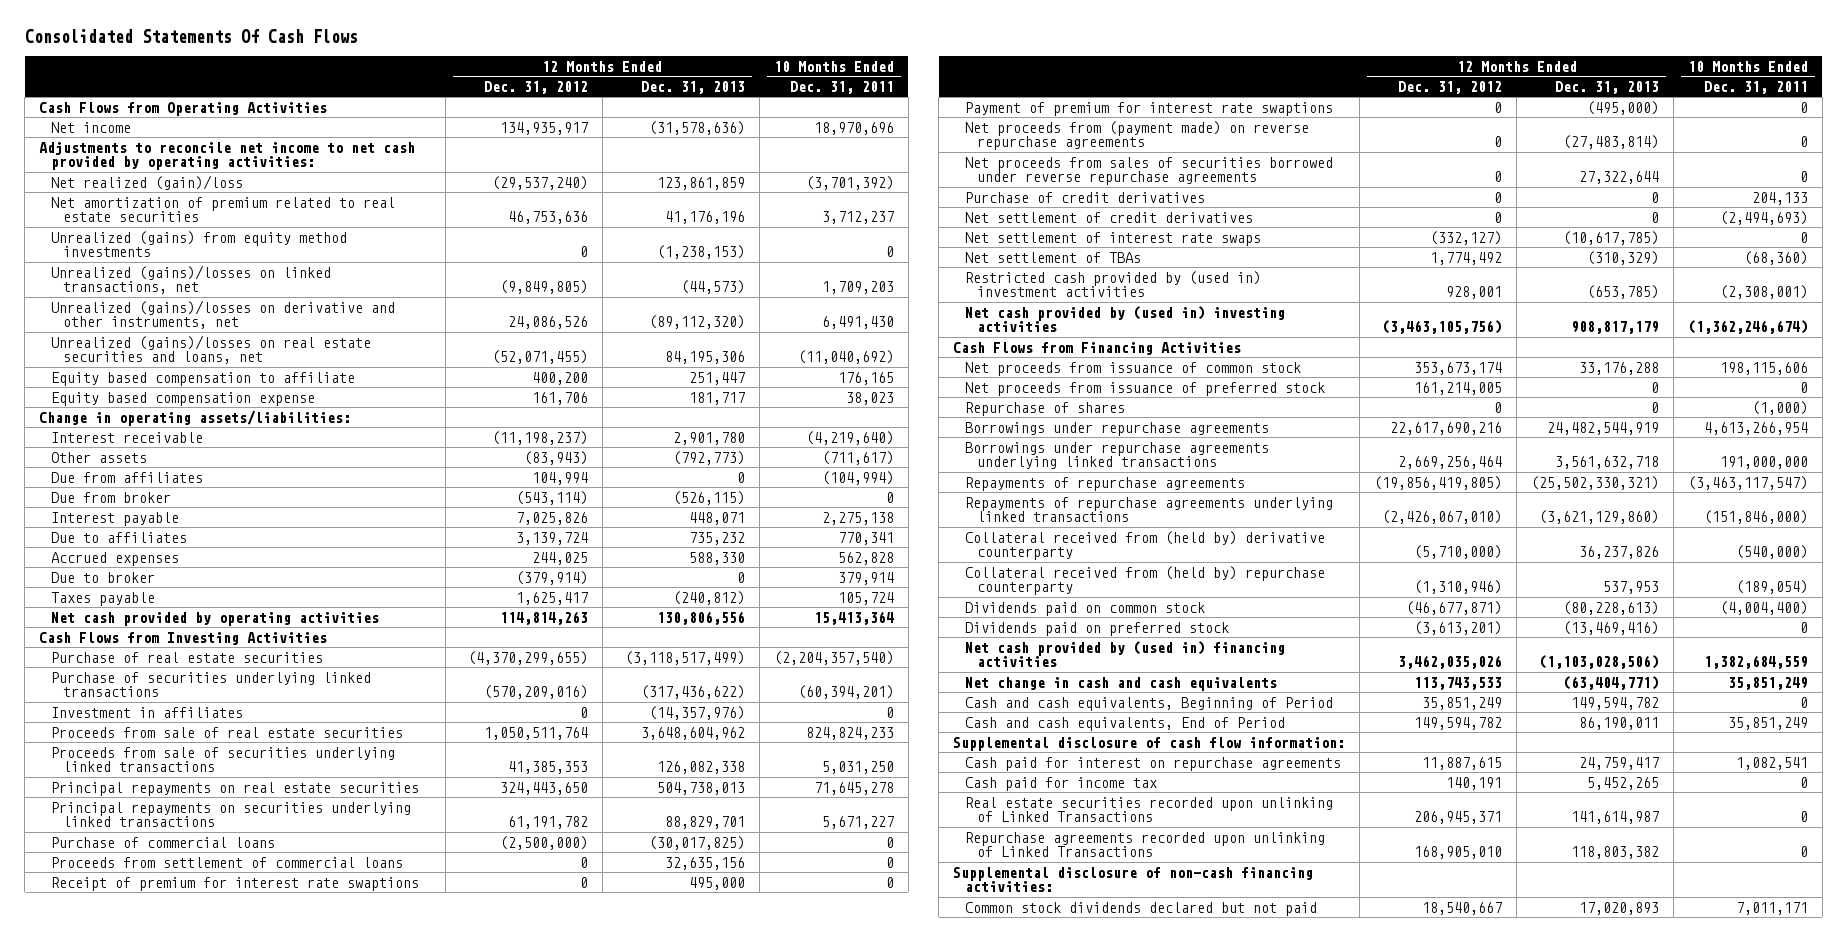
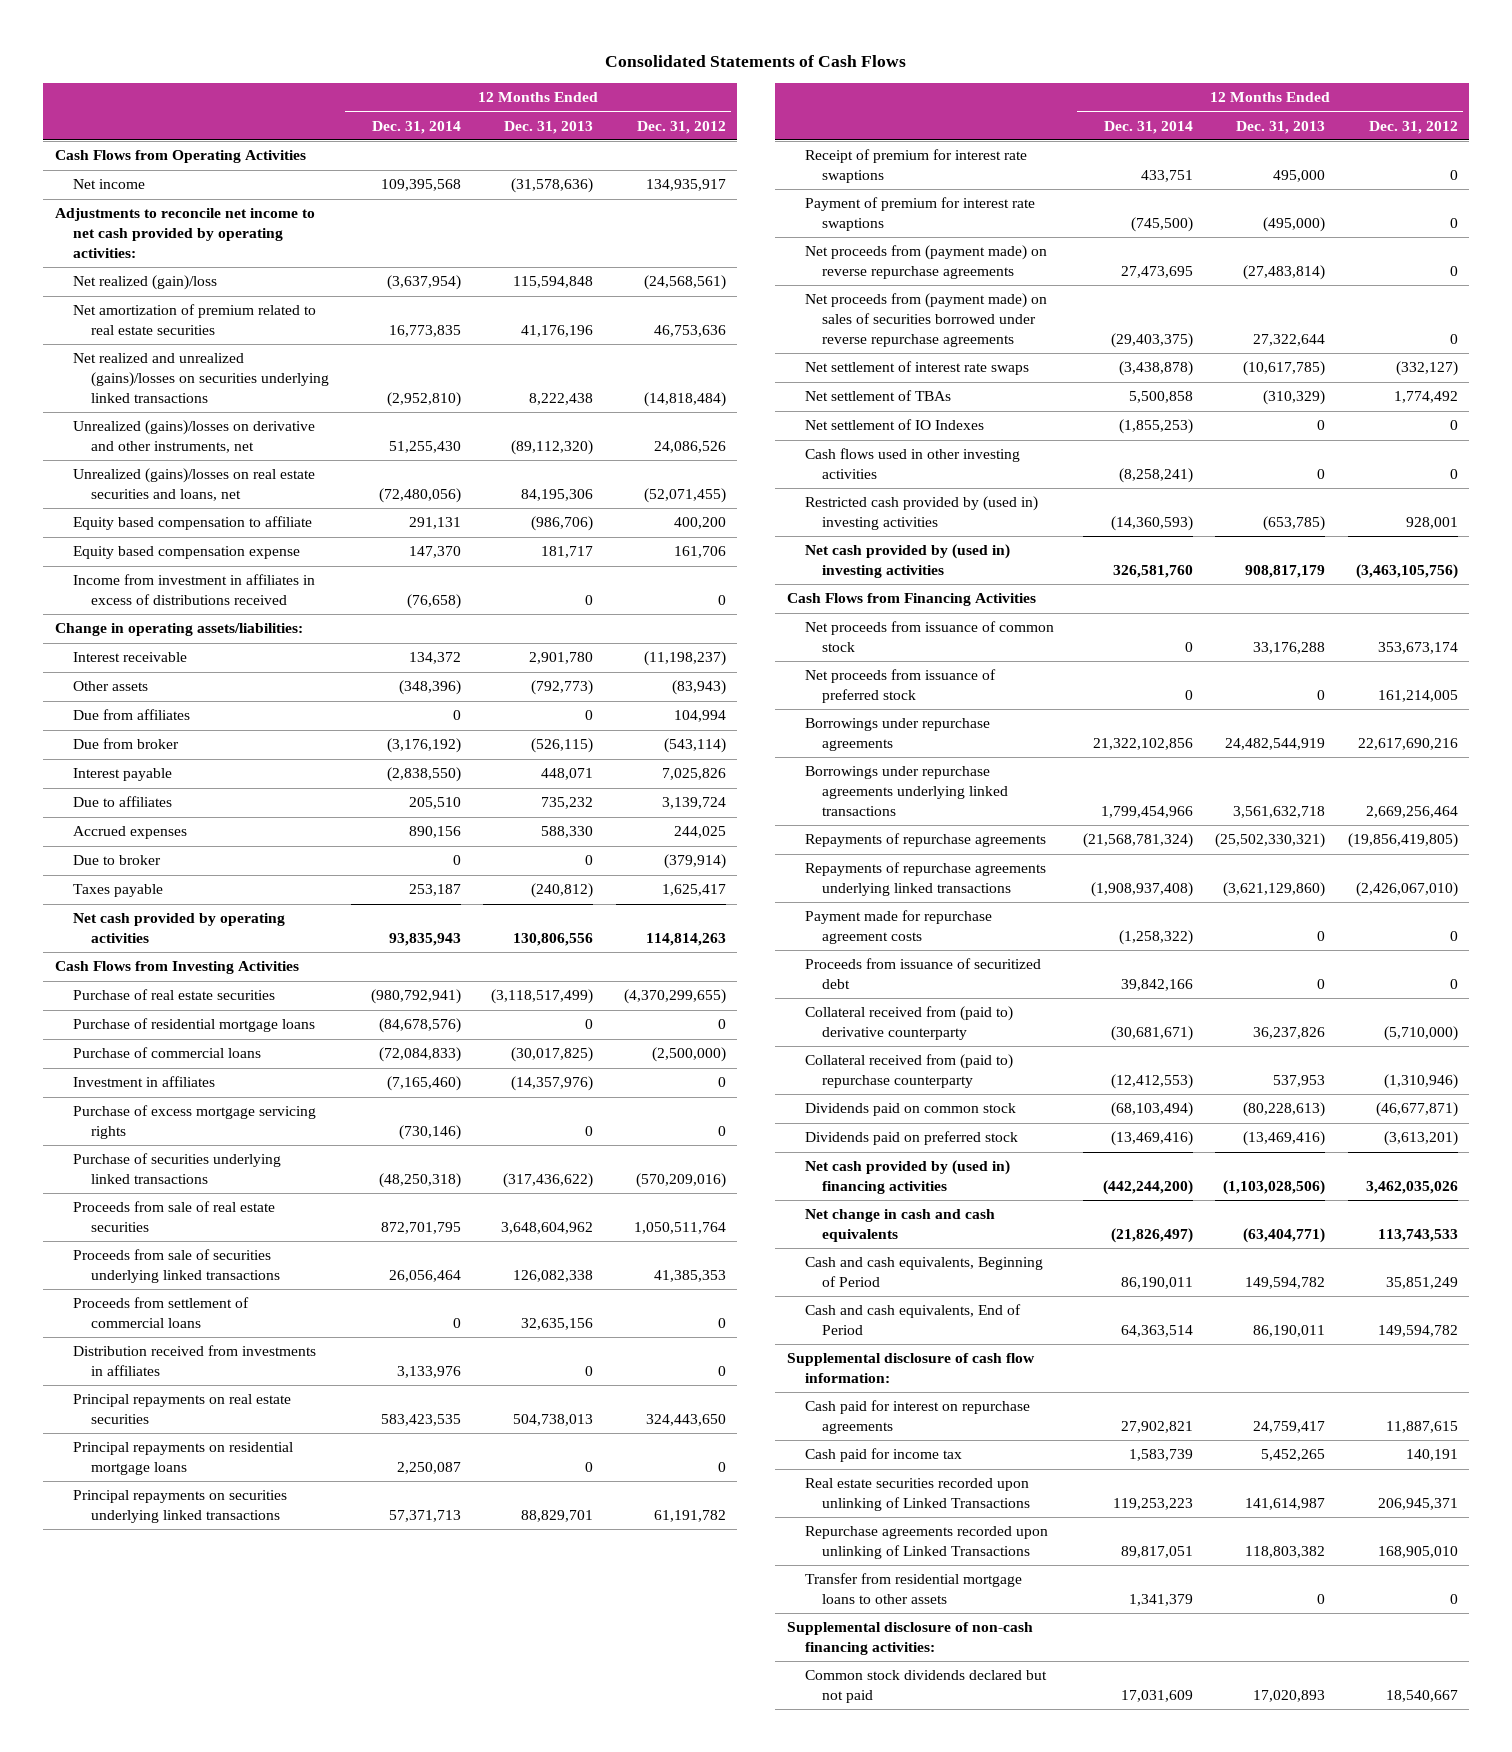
- Consolidated Statements Of Cash Flows
+ Consolidated Statements of Cash Flows
- | 12 Months Ended Dec. 31, 2012 | 12 Months Ended Dec. 31, 2013 | 10 Months Ended Dec. 31, 2011
+ | 12 Months Ended Dec. 31, 2014 | 12 Months Ended Dec. 31, 2013 | 12 Months Ended Dec. 31, 2012
- Net realized (gain)/loss | (29,537,240) | 123,861,859 | (3,701,392)
+ Net realized (gain)/loss | (3,637,954) | 115,594,848 | (24,568,561)
- Unrealized (gains) from equity method investments | 0 | (1,238,153) | 0
- Unrealized (gains)/losses on linked transactions, net | (9,849,805) | (44,573) | 1,709,203
+ Net realized and unrealized (gains)/losses on securities underlying linked transactions | (2,952,810) | 8,222,438 | (14,818,484)
- Equity based compensation to affiliate | 400,200 | 251,447 | 176,165
+ Equity based compensation to affiliate | 291,131 | (986,706) | 400,200
+ Income from investment in affiliates in excess of distributions received | (76,658) | 0 | 0
+ Purchase of residential mortgage loans | (84,678,576) | 0 | 0
moved up: Purchase of commercial loans | (72,084,833) | (30,017,825) | (2,500,000)
+ Purchase of excess mortgage servicing rights | (730,146) | 0 | 0
moved down: Purchase of securities underlying linked transactions | (48,250,318) | (317,436,622) | (570,209,016)
moved up: Proceeds from settlement of commercial loans | 0 | 32,635,156 | 0
+ Distribution received from investments in affiliates | 3,133,976 | 0 | 0
+ Principal repayments on residential mortgage loans | 2,250,087 | 0 | 0
- Net proceeds from sales of securities borrowed under reverse repurchase agreements | 0 | 27,322,644 | 0
- Purchase of credit derivatives | 0 | 0 | 204,133
- Net settlement of credit derivatives | 0 | 0 | (2,494,693)
+ Net proceeds from (payment made) on sales of securities borrowed under reverse repurchase agreements | (29,403,375) | 27,322,644 | 0
- Restricted cash provided by (used in) investment activities | 928,001 | (653,785) | (2,308,001)
+ Net settlement of IO Indexes | (1,855,253) | 0 | 0
+ Cash flows used in other investing activities | (8,258,241) | 0 | 0
+ Restricted cash provided by (used in) investing activities | (14,360,593) | (653,785) | 928,001
- Repurchase of shares | 0 | 0 | (1,000)
- Collateral received from (held by) derivative counterparty | (5,710,000) | 36,237,826 | (540,000)
- Collateral received from (held by) repurchase counterparty | (1,310,946) | 537,953 | (189,054)
+ Payment made for repurchase agreement costs | (1,258,322) | 0 | 0
+ Proceeds from issuance of securitized debt | 39,842,166 | 0 | 0
+ Collateral received from (paid to) derivative counterparty | (30,681,671) | 36,237,826 | (5,710,000)
+ Collateral received from (paid to) repurchase counterparty | (12,412,553) | 537,953 | (1,310,946)
+ Transfer from residential mortgage loans to other assets | 1,341,379 | 0 | 0

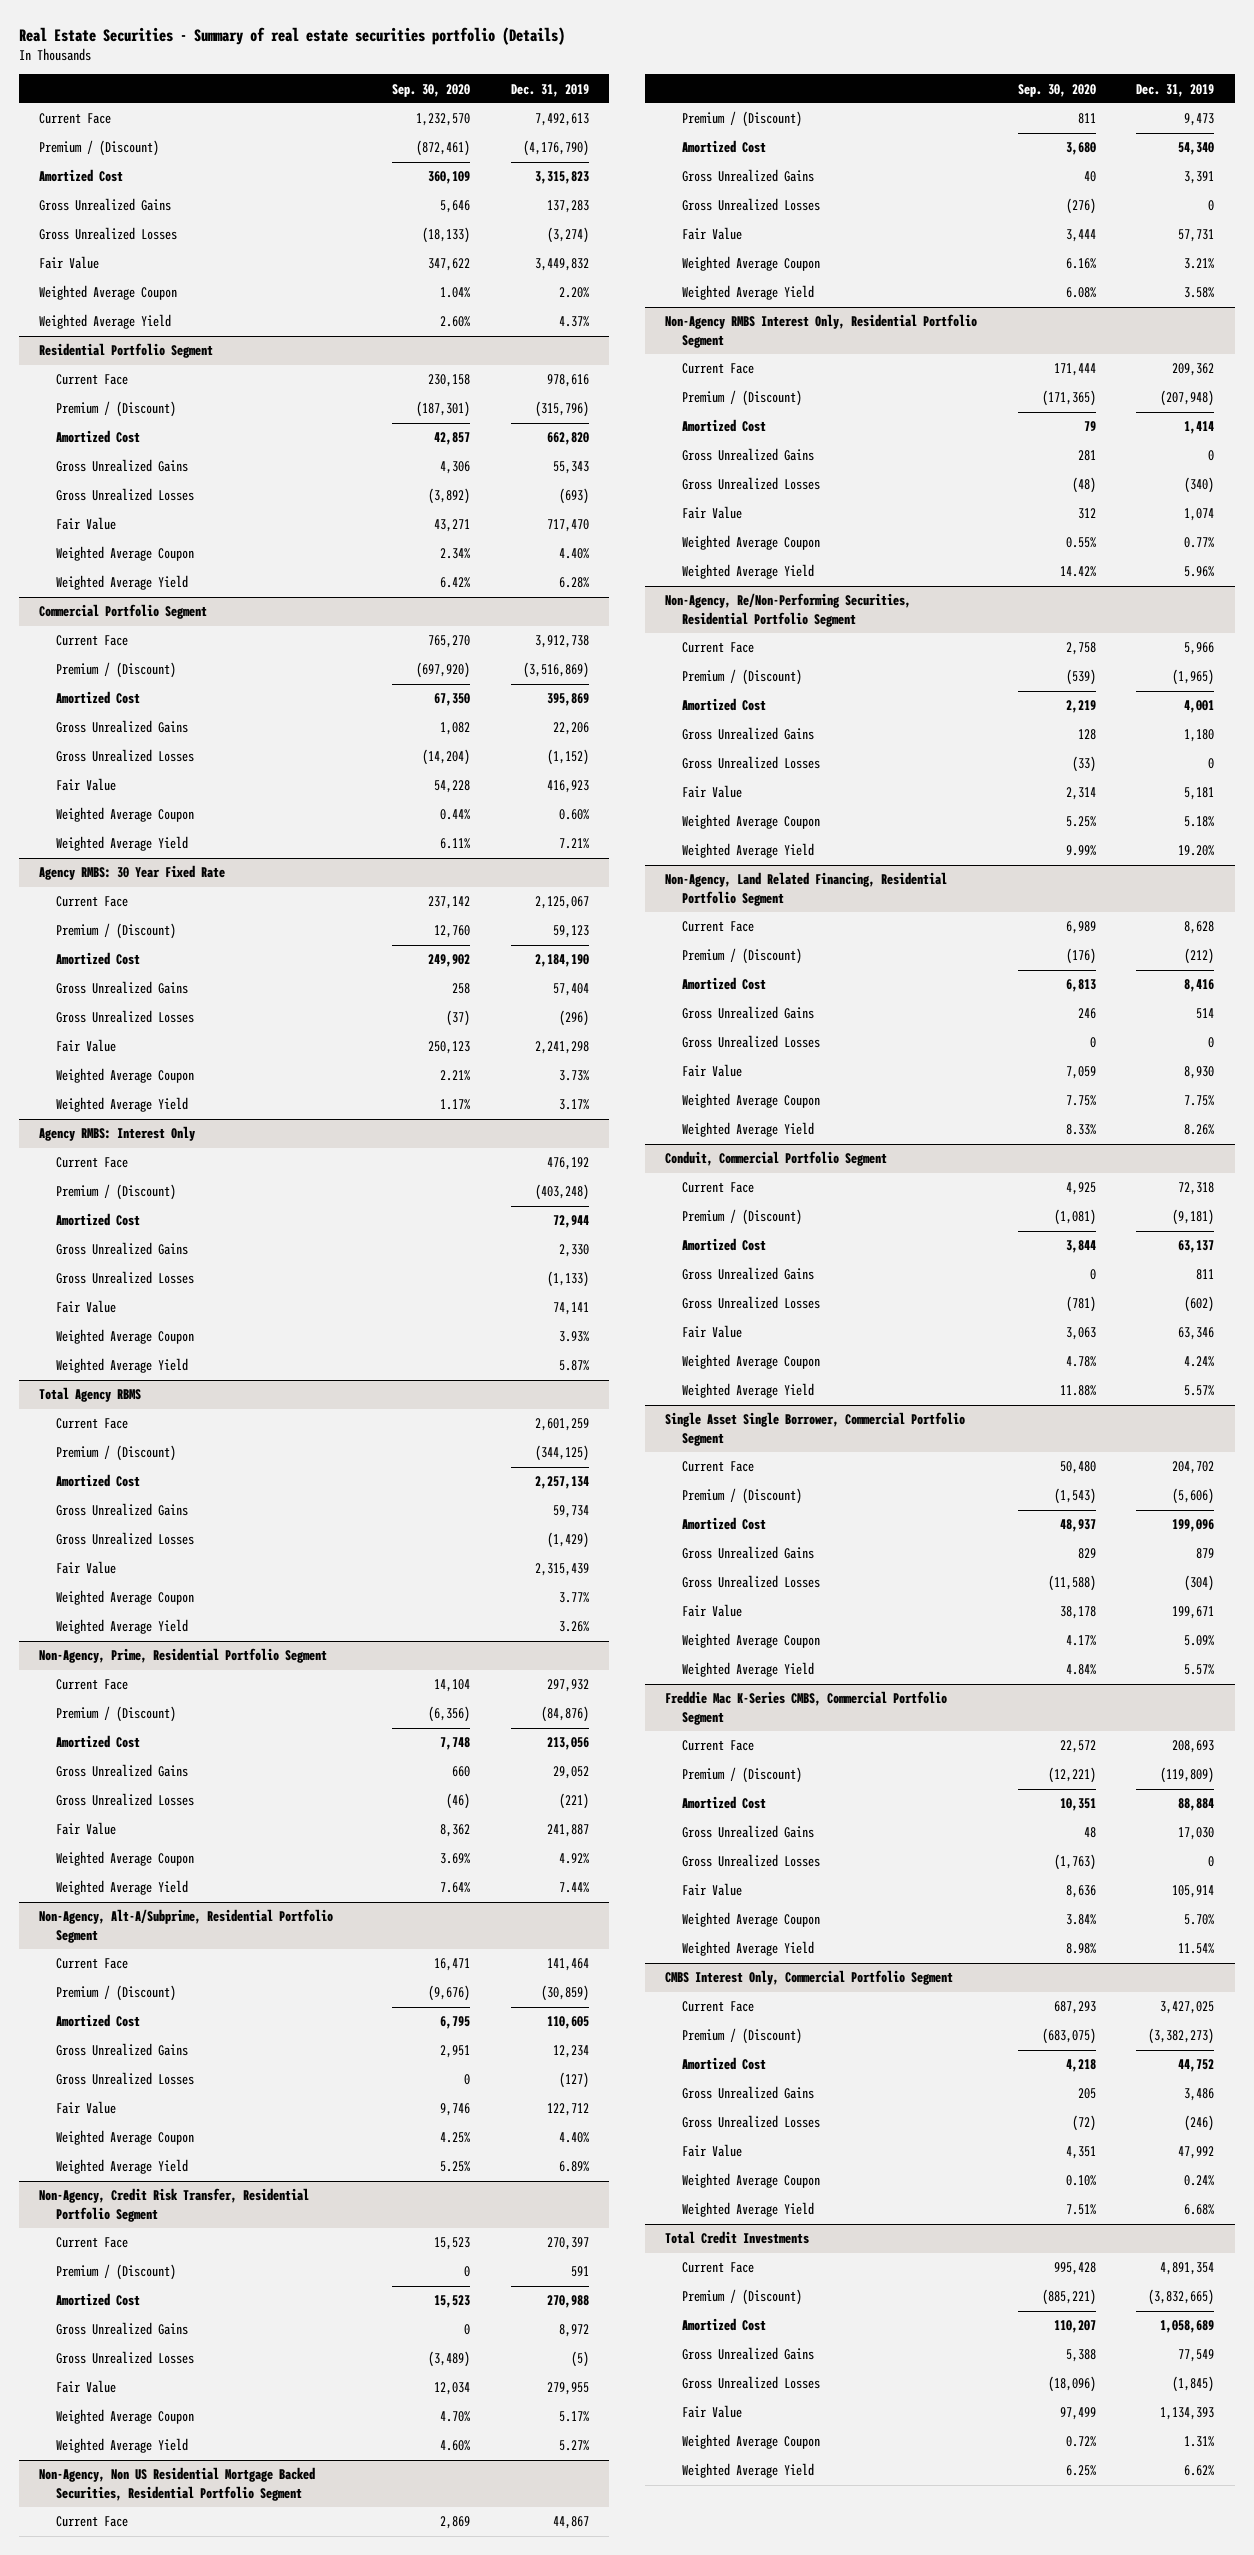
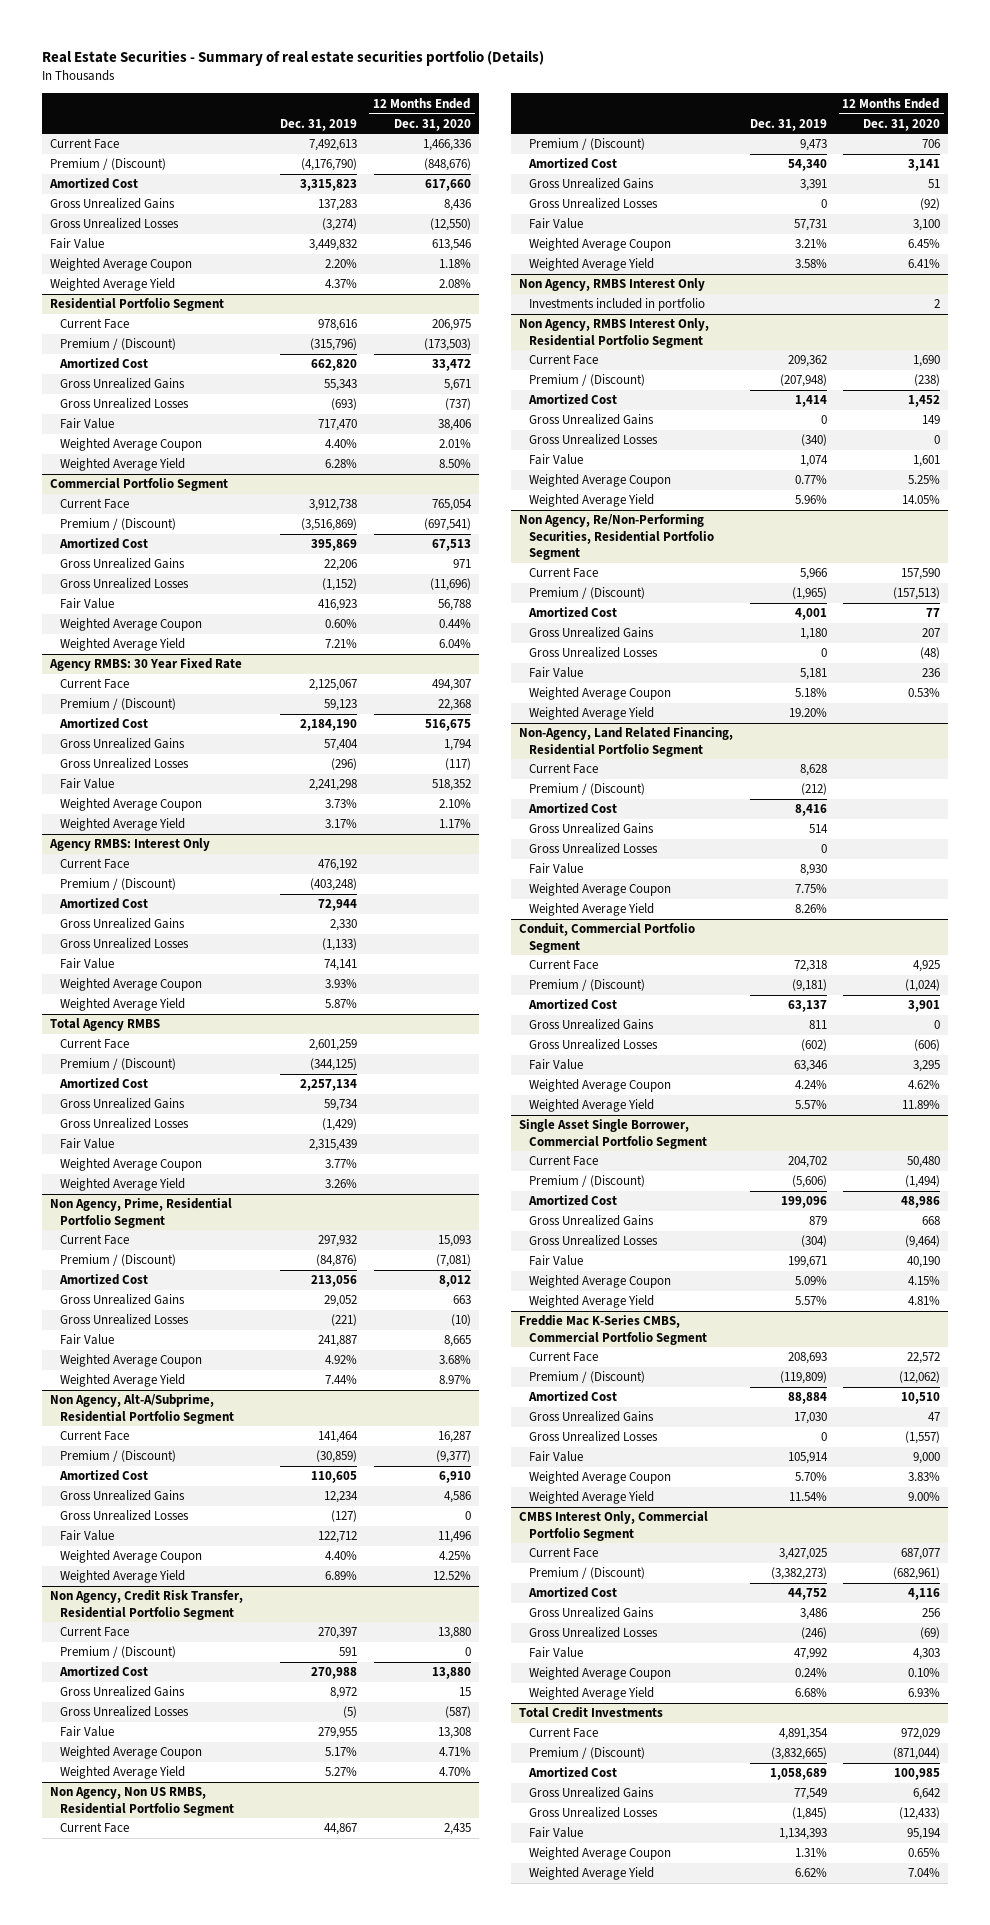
- | Sep. 30, 2020 | Dec. 31, 2019
+ | Dec. 31, 2019 | 12 Months Ended Dec. 31, 2020
- Total Agency RBMS
+ Total Agency RMBS
- Non-Agency, Prime, Residential Portfolio Segment
+ Non Agency, Prime, Residential Portfolio Segment
- Non-Agency, Alt-A/Subprime, Residential Portfolio Segment
+ Non Agency, Alt-A/Subprime, Residential Portfolio Segment
- Non-Agency, Credit Risk Transfer, Residential Portfolio Segment
+ Non Agency, Credit Risk Transfer, Residential Portfolio Segment
- Non-Agency, Non US Residential Mortgage Backed Securities, Residential Portfolio Segment
+ Non Agency, Non US RMBS, Residential Portfolio Segment
- Non-Agency RMBS Interest Only, Residential Portfolio Segment
+ Non Agency, RMBS Interest Only
+ Investments included in portfolio | | 2
+ Non Agency, RMBS Interest Only, Residential Portfolio Segment
- Non-Agency, Re/Non-Performing Securities, Residential Portfolio Segment
+ Non Agency, Re/Non-Performing Securities, Residential Portfolio Segment

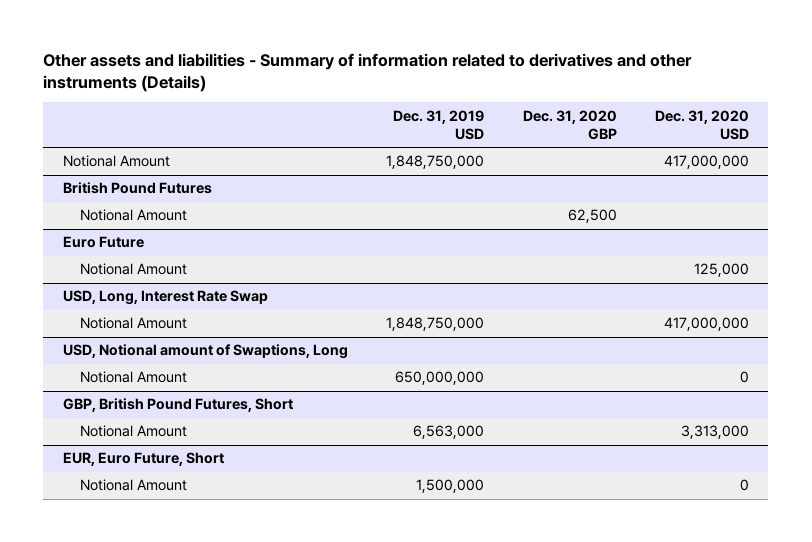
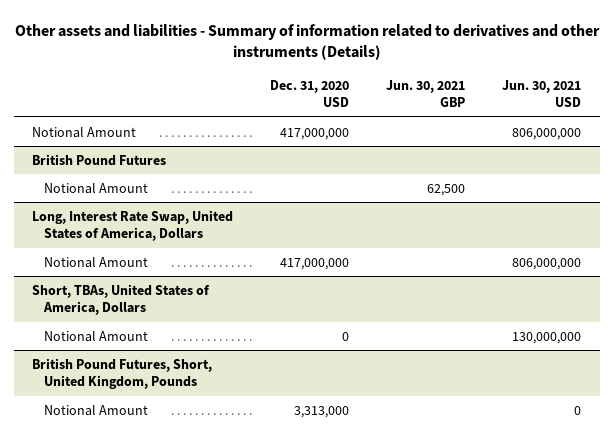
- | Dec. 31, 2019 USD | Dec. 31, 2020 GBP | Dec. 31, 2020 USD
+ | Dec. 31, 2020 USD | Jun. 30, 2021 GBP | Jun. 30, 2021 USD
- Euro Future
- Notional Amount | | | 125,000
- USD, Long, Interest Rate Swap
+ Long, Interest Rate Swap, United States of America, Dollars
- USD, Notional amount of Swaptions, Long
+ Short, TBAs, United States of America, Dollars
- GBP, British Pound Futures, Short
+ British Pound Futures, Short, United Kingdom, Pounds
- EUR, Euro Future, Short
- Notional Amount | 1,500,000 | | 0

